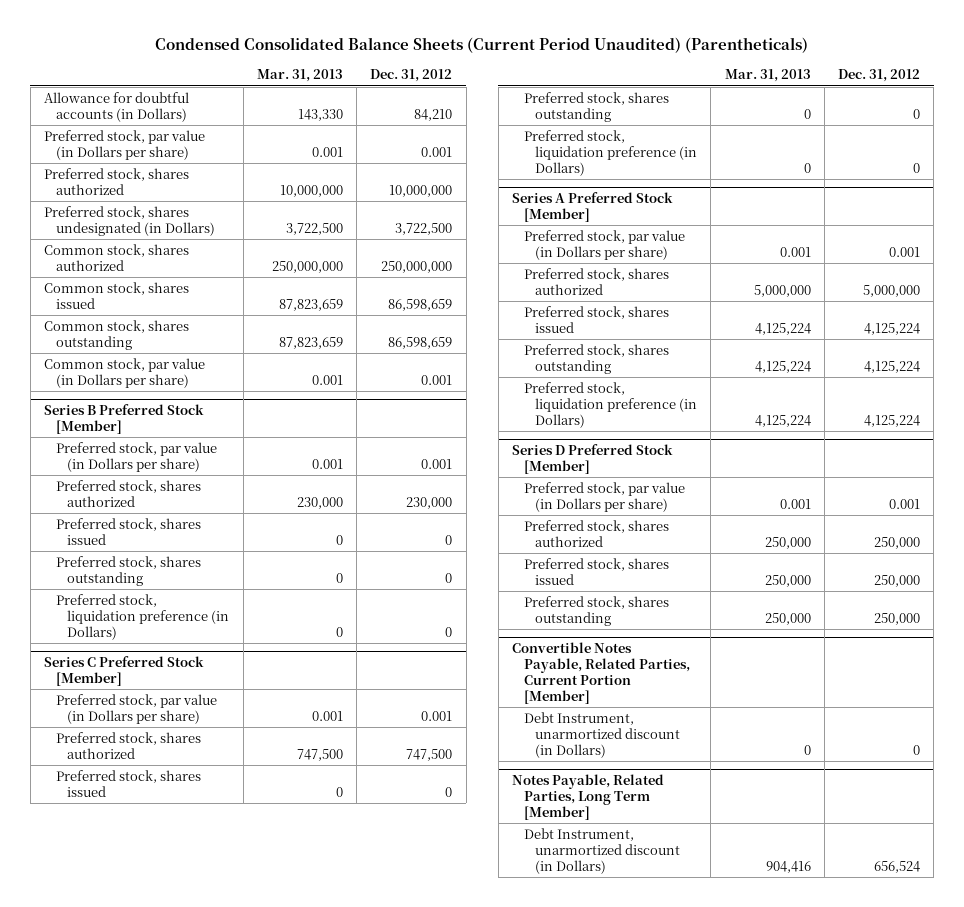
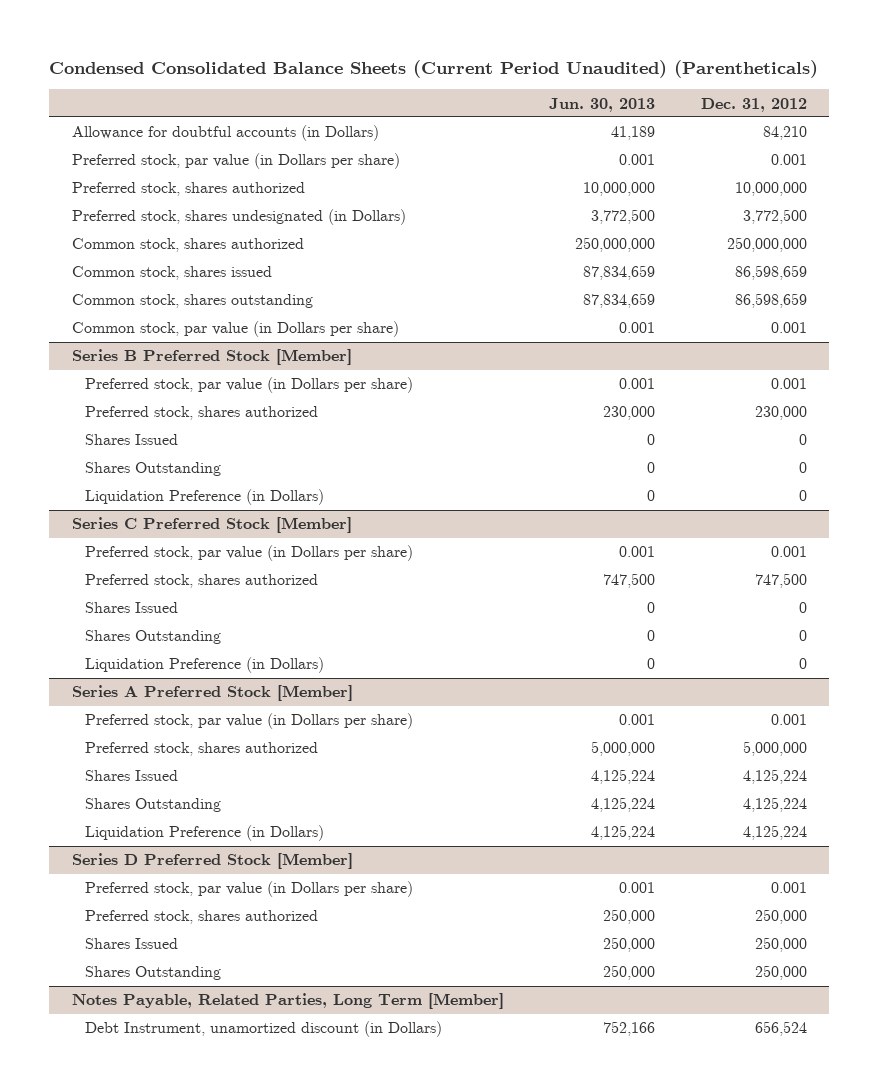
- | Mar. 31, 2013 | Dec. 31, 2012
+ | Jun. 30, 2013 | Dec. 31, 2012
- Preferred stock, shares undesignated (in Dollars) | 3,722,500 | 3,722,500
+ Preferred stock, shares undesignated (in Dollars) | 3,772,500 | 3,772,500
@ Series B Preferred Stock [Member]
- Preferred stock, shares issued | 0 | 0
- Preferred stock, shares outstanding | 0 | 0
- Preferred stock, liquidation preference (in Dollars) | 0 | 0
+ Shares Issued | 0 | 0
+ Shares Outstanding | 0 | 0
+ Liquidation Preference (in Dollars) | 0 | 0
@ Series C Preferred Stock [Member]
- Preferred stock, shares issued | 0 | 0
- Preferred stock, shares outstanding | 0 | 0
- Preferred stock, liquidation preference (in Dollars) | 0 | 0
+ Shares Issued | 0 | 0
+ Shares Outstanding | 0 | 0
+ Liquidation Preference (in Dollars) | 0 | 0
@ Series A Preferred Stock [Member]
- Preferred stock, shares issued | 4,125,224 | 4,125,224
- Preferred stock, shares outstanding | 4,125,224 | 4,125,224
- Preferred stock, liquidation preference (in Dollars) | 4,125,224 | 4,125,224
+ Shares Issued | 4,125,224 | 4,125,224
+ Shares Outstanding | 4,125,224 | 4,125,224
+ Liquidation Preference (in Dollars) | 4,125,224 | 4,125,224
@ Series D Preferred Stock [Member]
- Preferred stock, shares issued | 250,000 | 250,000
- Preferred stock, shares outstanding | 250,000 | 250,000
- Convertible Notes Payable, Related Parties, Current Portion [Member]
- Debt Instrument, unarmortized discount (in Dollars) | 0 | 0
@ Series D Preferred Stock [Member]
+ Shares Issued | 250,000 | 250,000
+ Shares Outstanding | 250,000 | 250,000
@ Notes Payable, Related Parties, Long Term [Member]
- Debt Instrument, unarmortized discount (in Dollars) | 904,416 | 656,524
+ Debt Instrument, unamortized discount (in Dollars) | 752,166 | 656,524

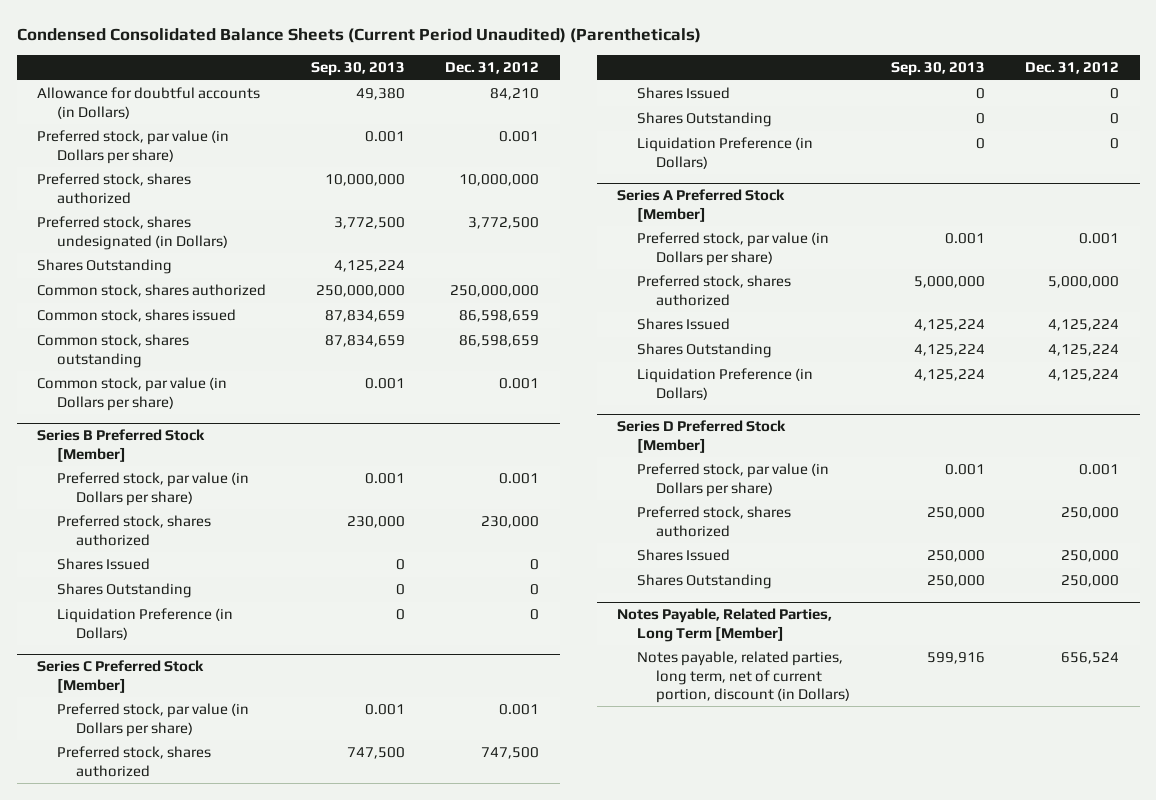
- | Jun. 30, 2013 | Dec. 31, 2012
+ | Sep. 30, 2013 | Dec. 31, 2012
+ Shares Outstanding | 4,125,224 |
@ Notes Payable, Related Parties, Long Term [Member]
- Debt Instrument, unamortized discount (in Dollars) | 752,166 | 656,524
+ Notes payable, related parties, long term, net of current portion, discount (in Dollars) | 599,916 | 656,524

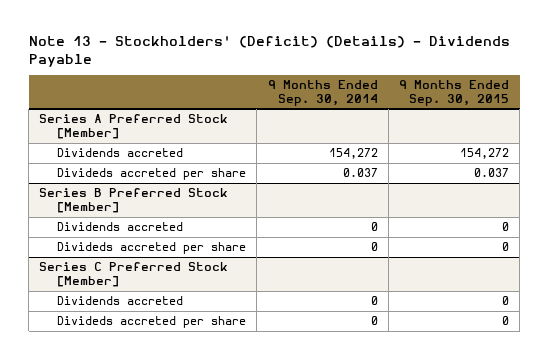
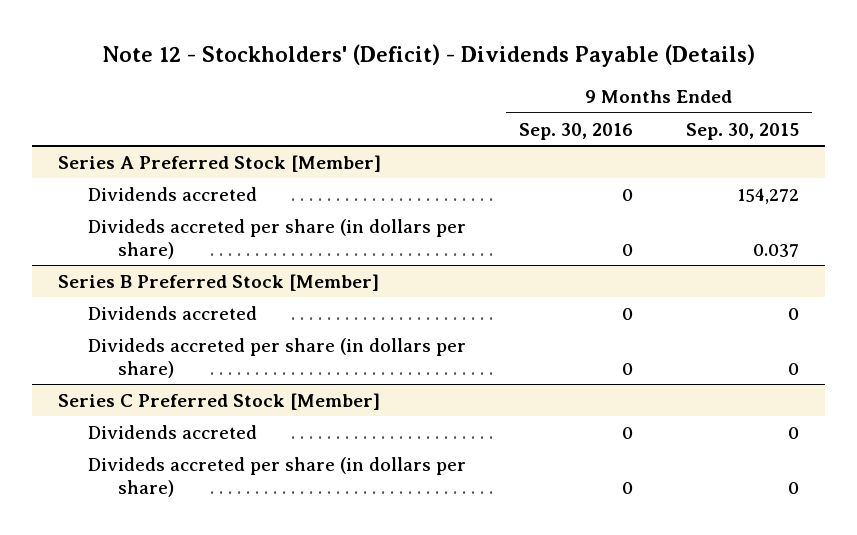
- Note 13 - Stockholders' (Deficit) (Details) - Dividends Payable
+ Note 12 - Stockholders' (Deficit) - Dividends Payable (Details)
- | 9 Months Ended Sep. 30, 2014 | 9 Months Ended Sep. 30, 2015
+ | 9 Months Ended Sep. 30, 2016 | 9 Months Ended Sep. 30, 2015
@ Series A Preferred Stock [Member]
- Divideds accreted per share | 0.037 | 0.037
+ Divideds accreted per share (in dollars per share) | 0 | 0.037
@ Series B Preferred Stock [Member]
- Divideds accreted per share | 0 | 0
+ Divideds accreted per share (in dollars per share) | 0 | 0
@ Series C Preferred Stock [Member]
- Divideds accreted per share | 0 | 0
+ Divideds accreted per share (in dollars per share) | 0 | 0

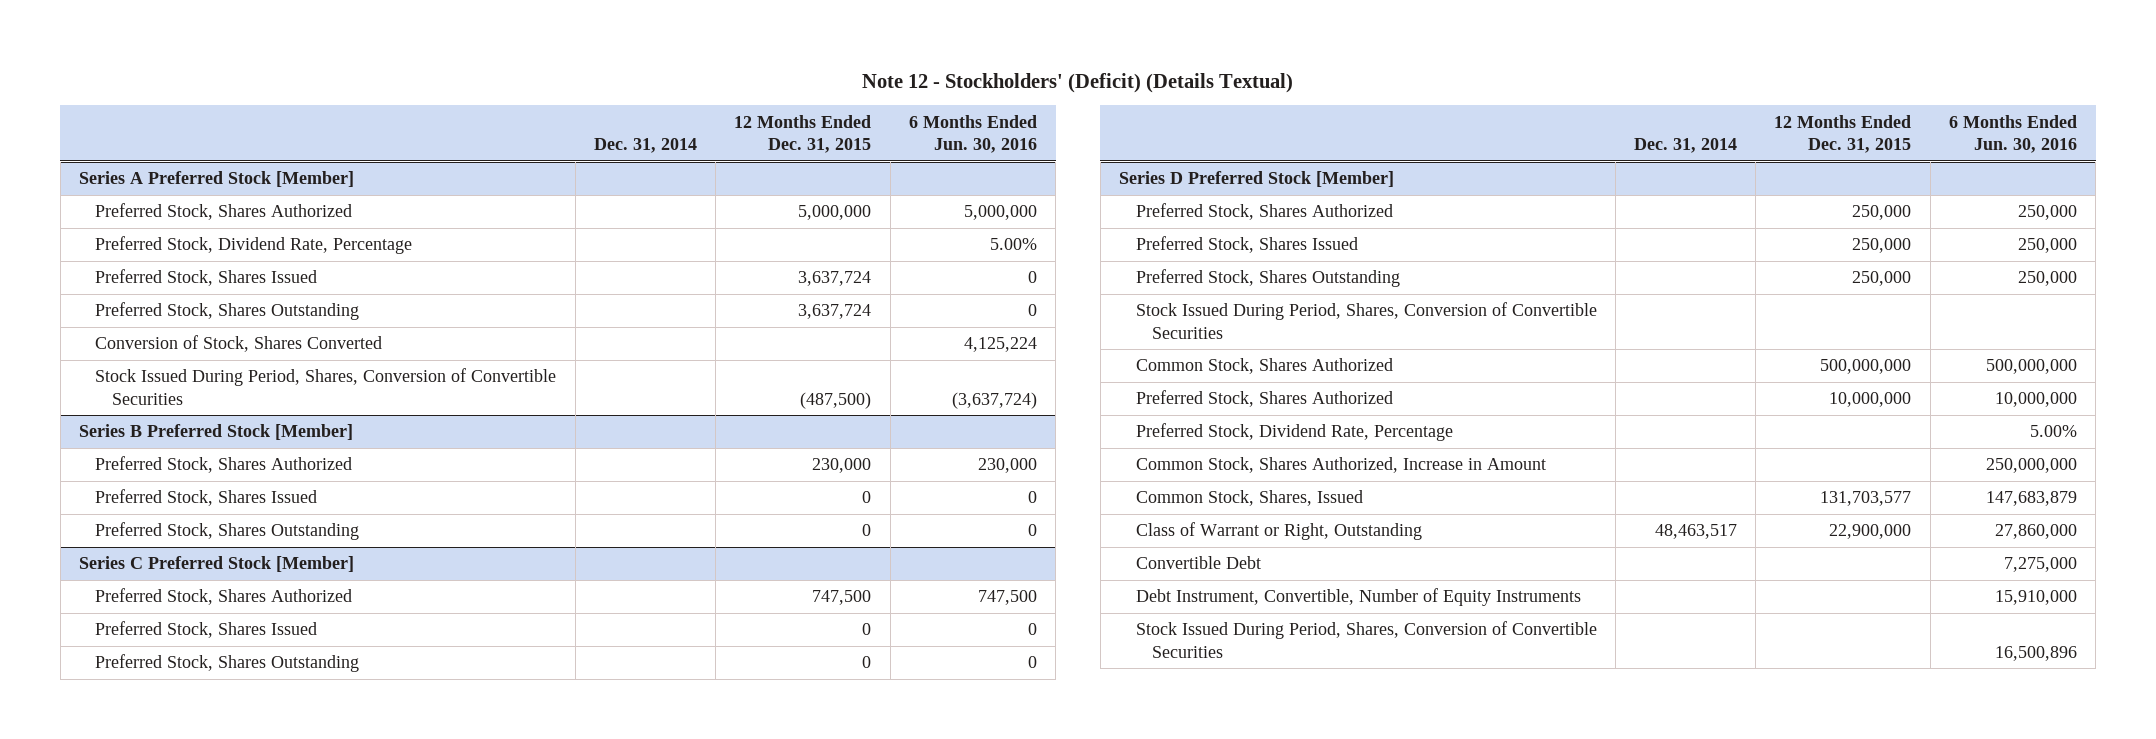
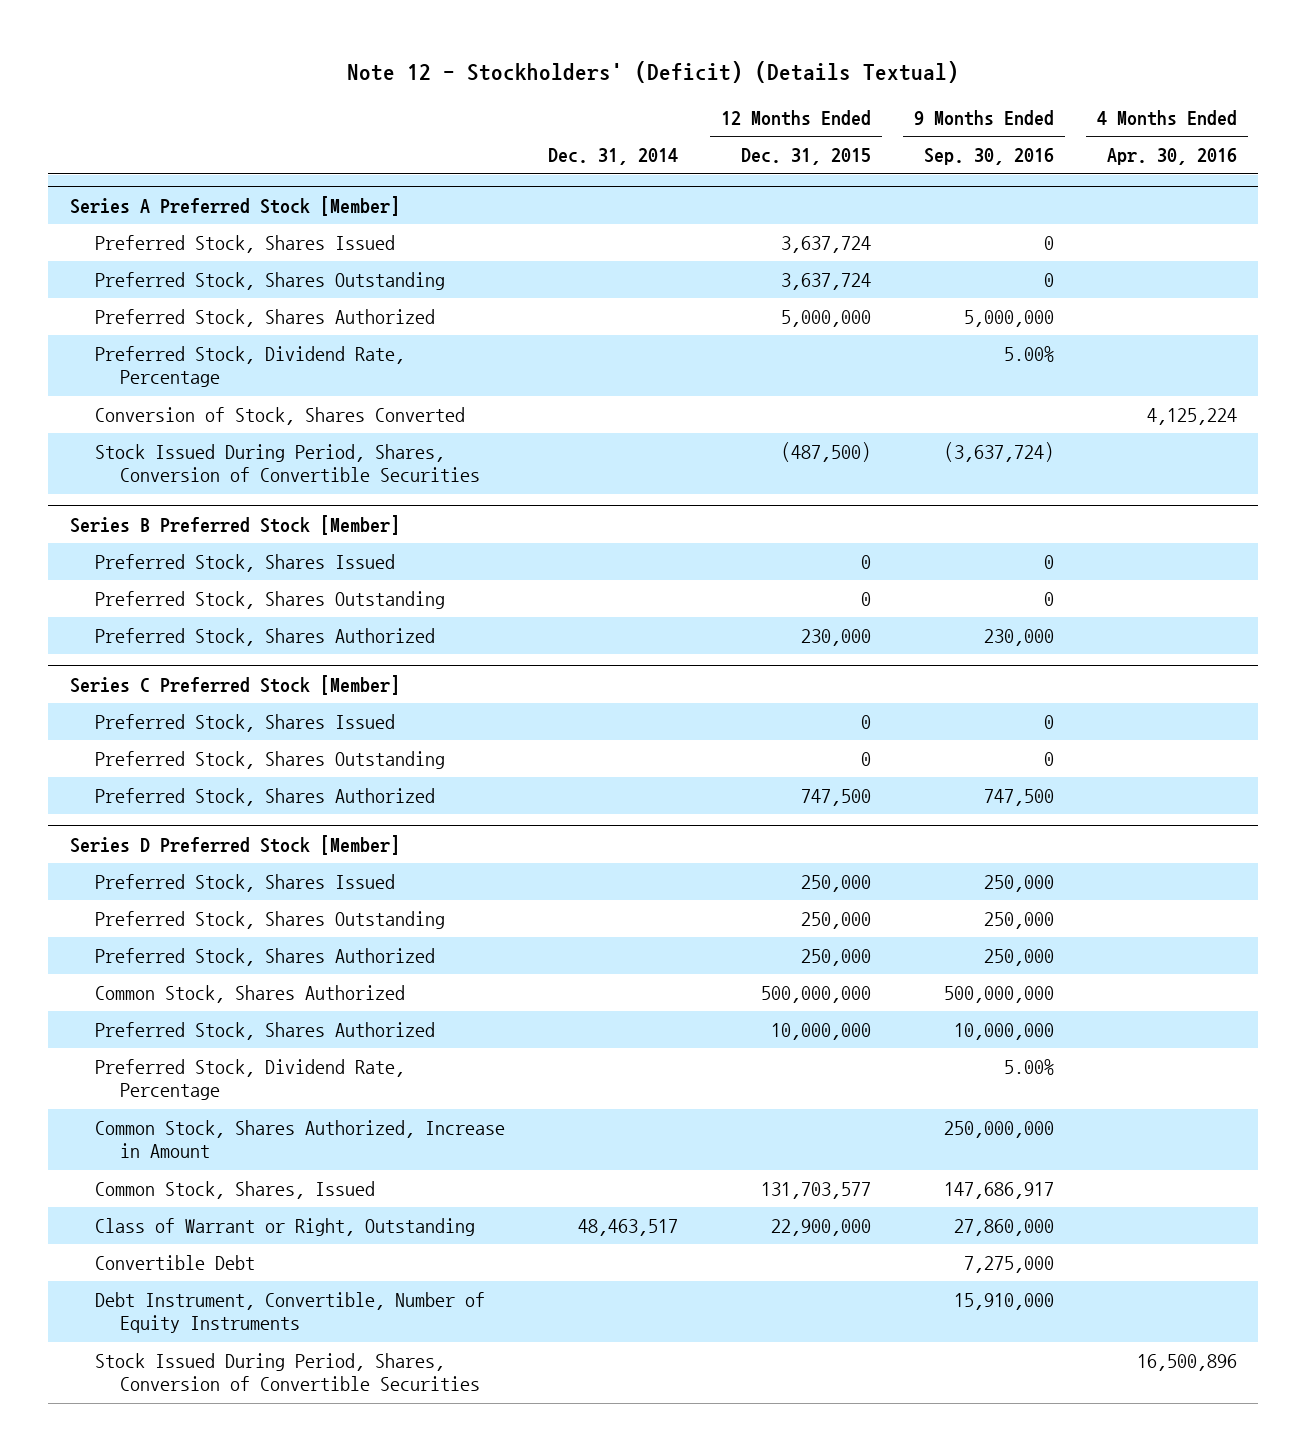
- | Dec. 31, 2014 | 12 Months Ended Dec. 31, 2015 | 6 Months Ended Jun. 30, 2016
+ | Dec. 31, 2014 | 12 Months Ended Dec. 31, 2015 | 9 Months Ended Sep. 30, 2016 | 4 Months Ended Apr. 30, 2016
@ Series A Preferred Stock [Member]
moved down: Preferred Stock, Shares Authorized | | 5,000,000 | 5,000,000 |
moved down: Preferred Stock, Dividend Rate, Percentage | | | 5.00% |
@ Series B Preferred Stock [Member]
moved down: Preferred Stock, Shares Authorized | | 230,000 | 230,000 |
@ Series C Preferred Stock [Member]
moved down: Preferred Stock, Shares Authorized | | 747,500 | 747,500 |
@ Series D Preferred Stock [Member]
- Stock Issued During Period, Shares, Conversion of Convertible Securities
moved down: Preferred Stock, Shares Authorized | | 250,000 | 250,000 |

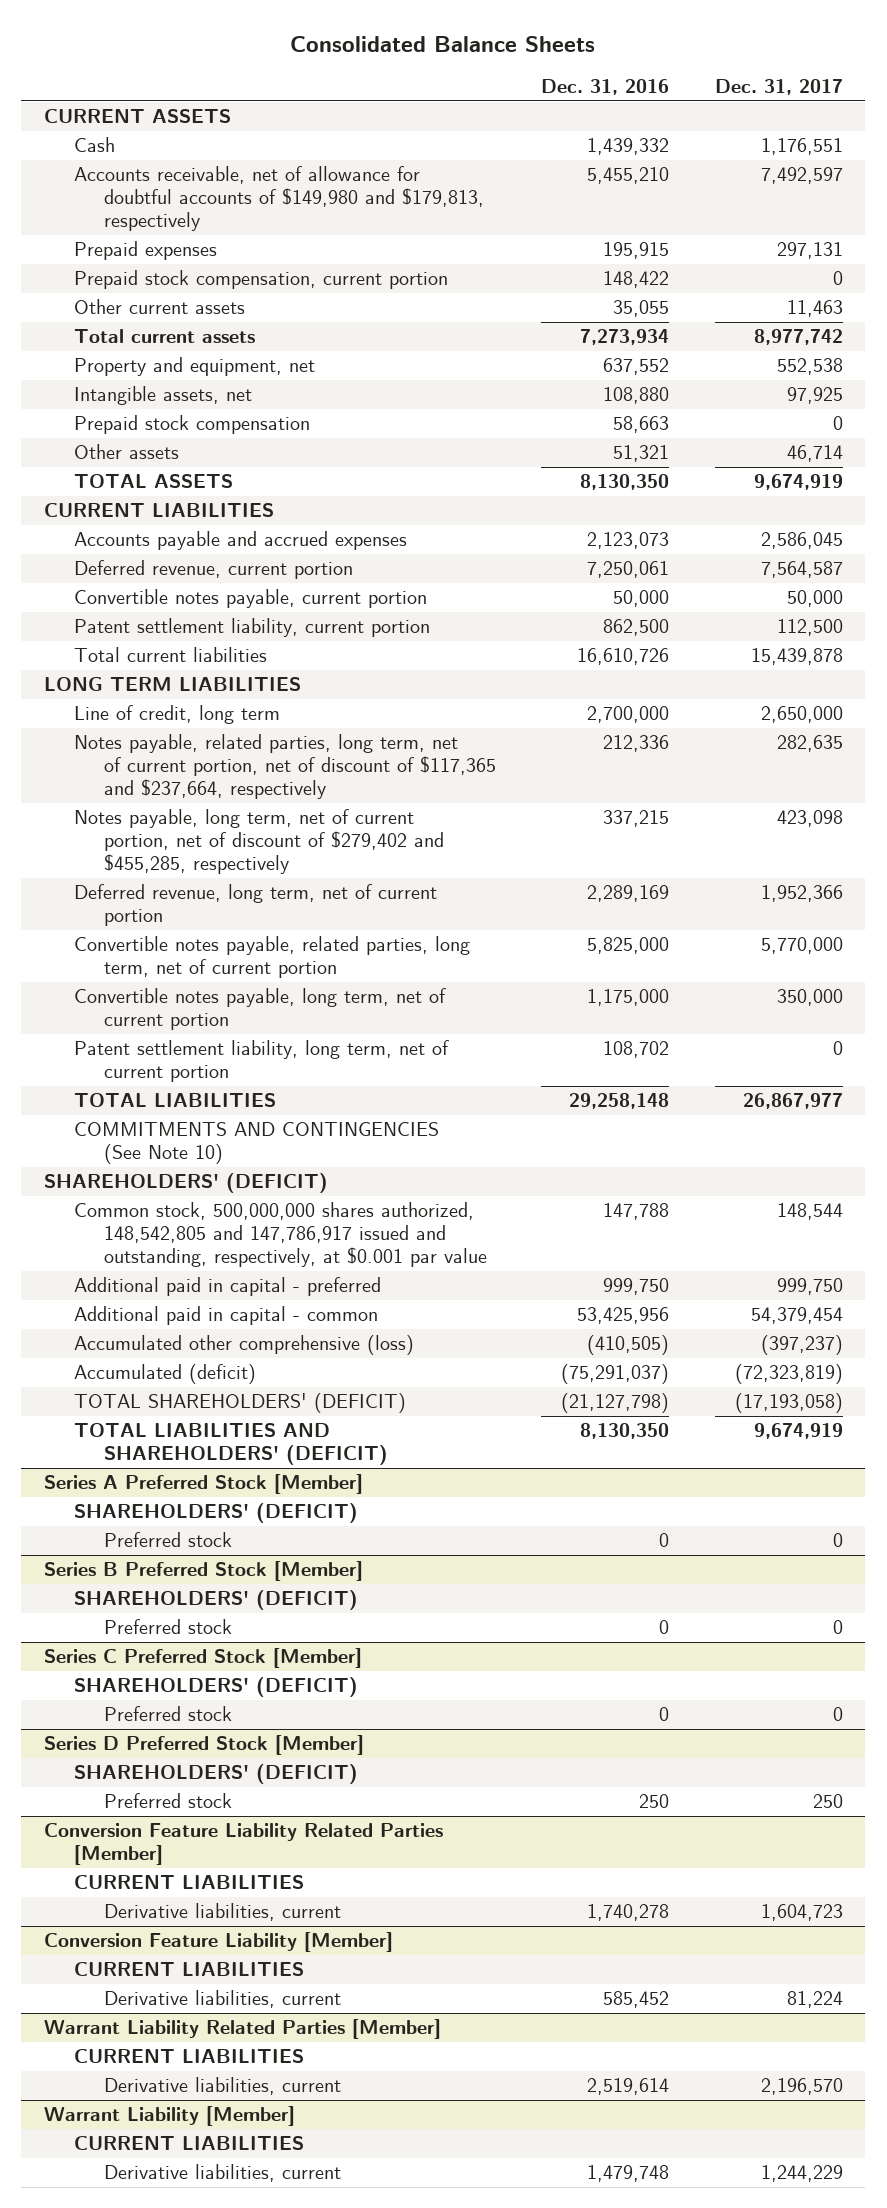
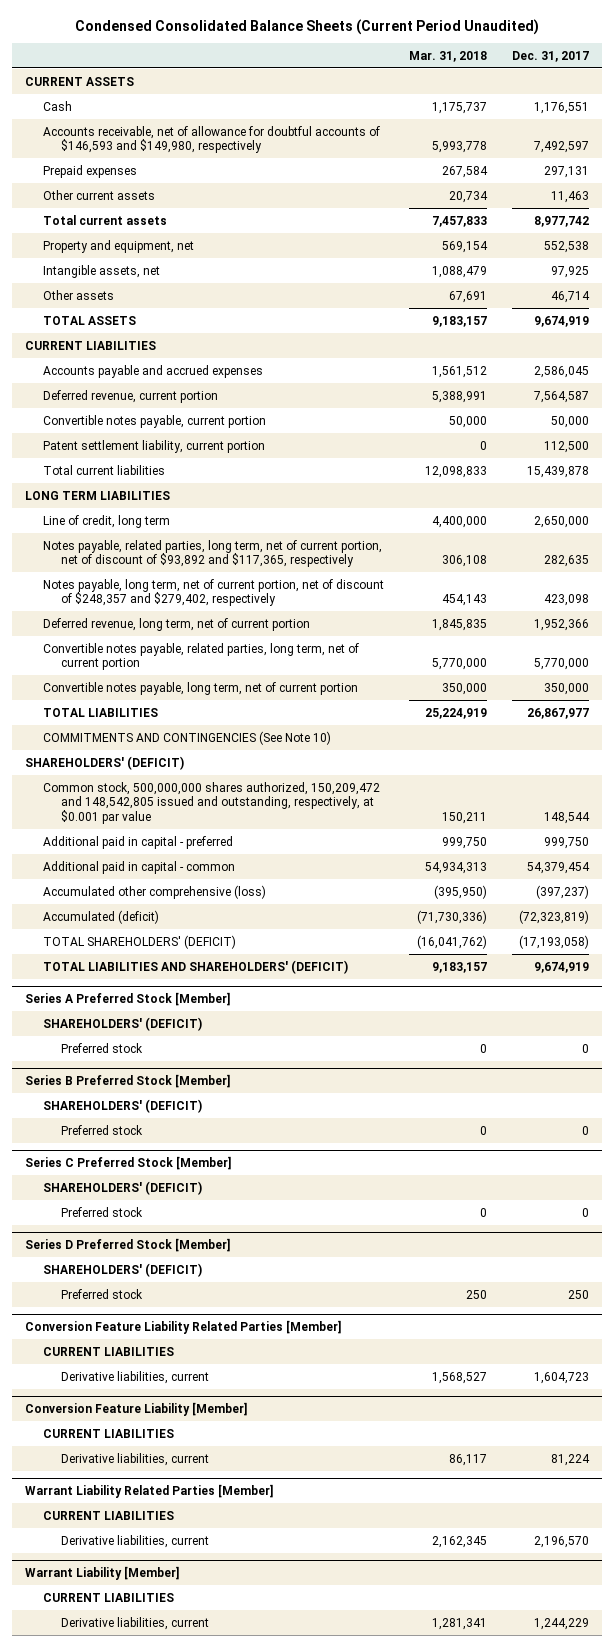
- Consolidated Balance Sheets
+ Condensed Consolidated Balance Sheets (Current Period Unaudited)
- | Dec. 31, 2016 | Dec. 31, 2017
+ | Mar. 31, 2018 | Dec. 31, 2017
- Accounts receivable, net of allowance for doubtful accounts of $149,980 and $179,813, respectively | 5,455,210 | 7,492,597
+ Accounts receivable, net of allowance for doubtful accounts of $146,593 and $149,980, respectively | 5,993,778 | 7,492,597
- Prepaid stock compensation, current portion | 148,422 | 0
- Prepaid stock compensation | 58,663 | 0
- Notes payable, related parties, long term, net of current portion, net of discount of $117,365 and $237,664, respectively | 212,336 | 282,635
- Notes payable, long term, net of current portion, net of discount of $279,402 and $455,285, respectively | 337,215 | 423,098
+ Notes payable, related parties, long term, net of current portion, net of discount of $93,892 and $117,365, respectively | 306,108 | 282,635
+ Notes payable, long term, net of current portion, net of discount of $248,357 and $279,402, respectively | 454,143 | 423,098
- Patent settlement liability, long term, net of current portion | 108,702 | 0
- Common stock, 500,000,000 shares authorized, 148,542,805 and 147,786,917 issued and outstanding, respectively, at $0.001 par value | 147,788 | 148,544
+ Common stock, 500,000,000 shares authorized, 150,209,472 and 148,542,805 issued and outstanding, respectively, at $0.001 par value | 150,211 | 148,544

